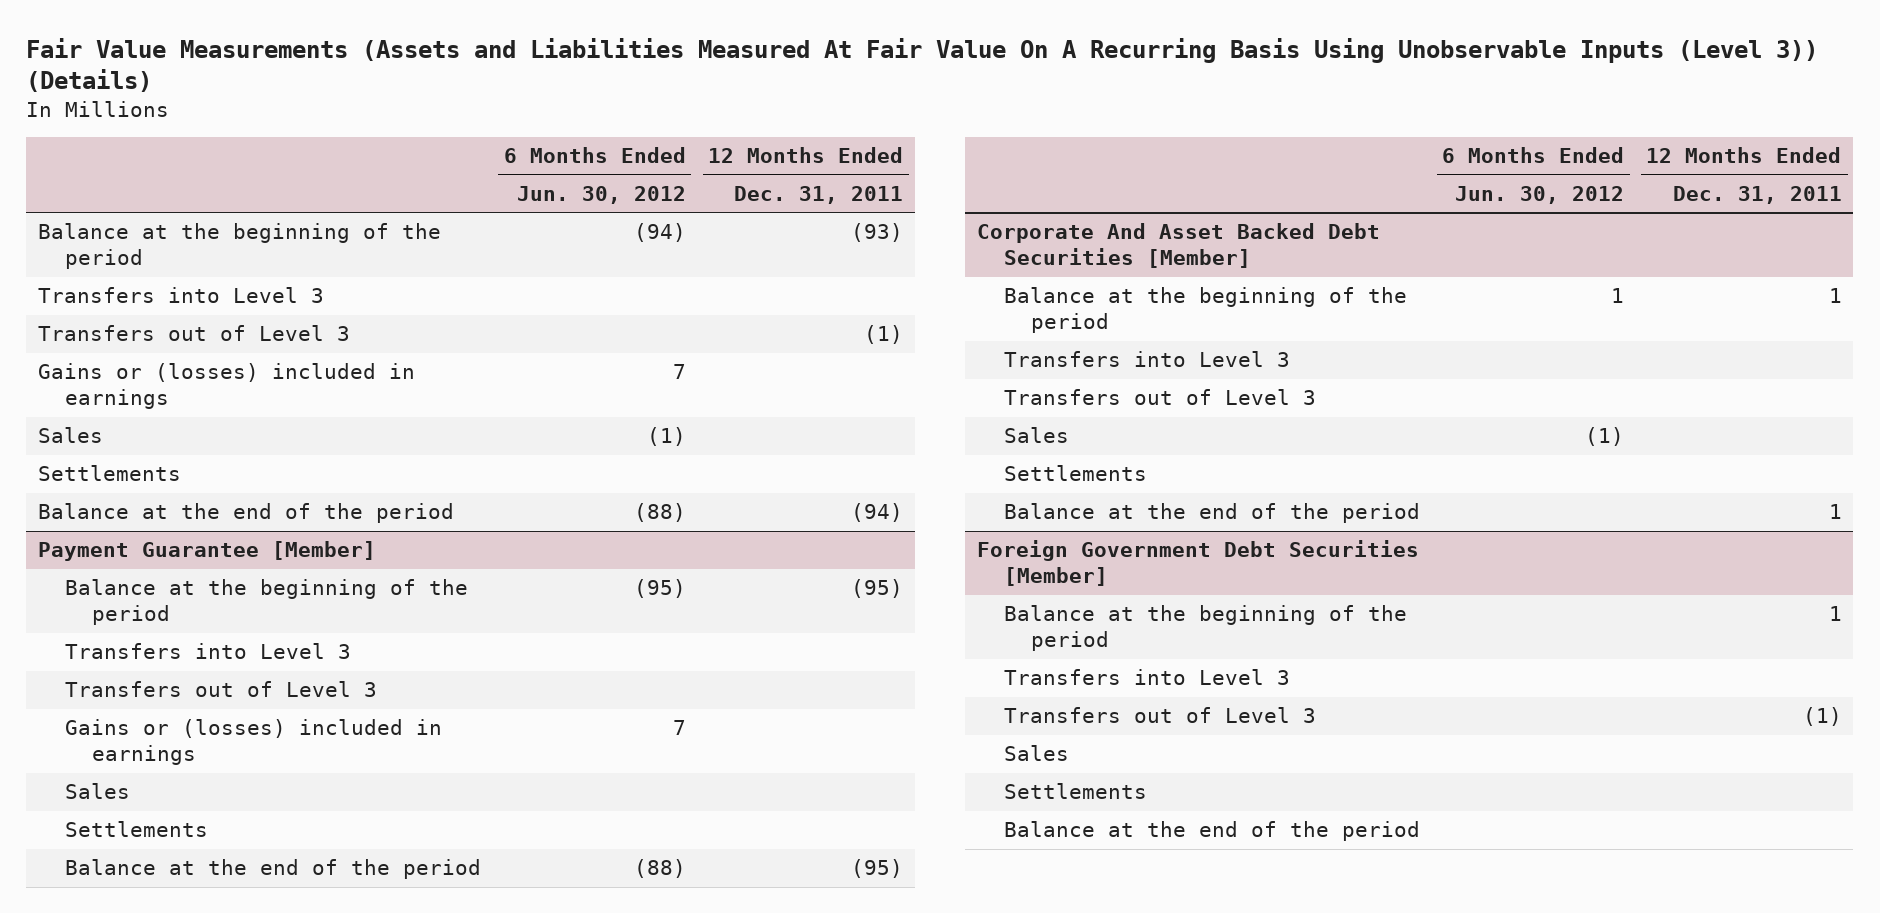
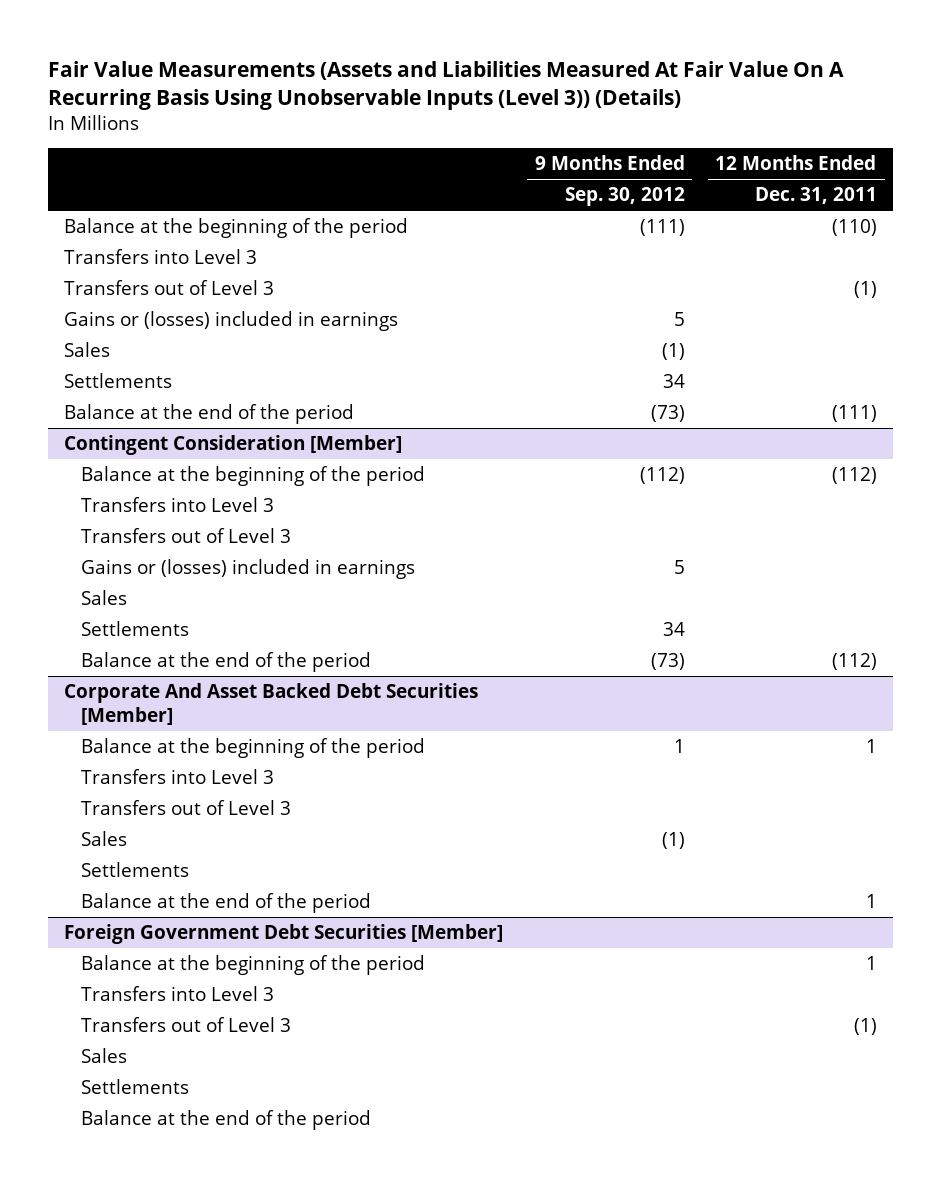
- | 6 Months Ended Jun. 30, 2012 | 12 Months Ended Dec. 31, 2011
+ | 9 Months Ended Sep. 30, 2012 | 12 Months Ended Dec. 31, 2011
- Balance at the beginning of the period | (94) | (93)
+ Balance at the beginning of the period | (111) | (110)
- Balance at the end of the period | (88) | (94)
- Payment Guarantee [Member]
- Balance at the beginning of the period | (95) | (95)
+ Balance at the end of the period | (73) | (111)
+ Contingent Consideration [Member]
+ Balance at the beginning of the period | (112) | (112)
- Balance at the end of the period | (88) | (95)
+ Balance at the end of the period | (73) | (112)

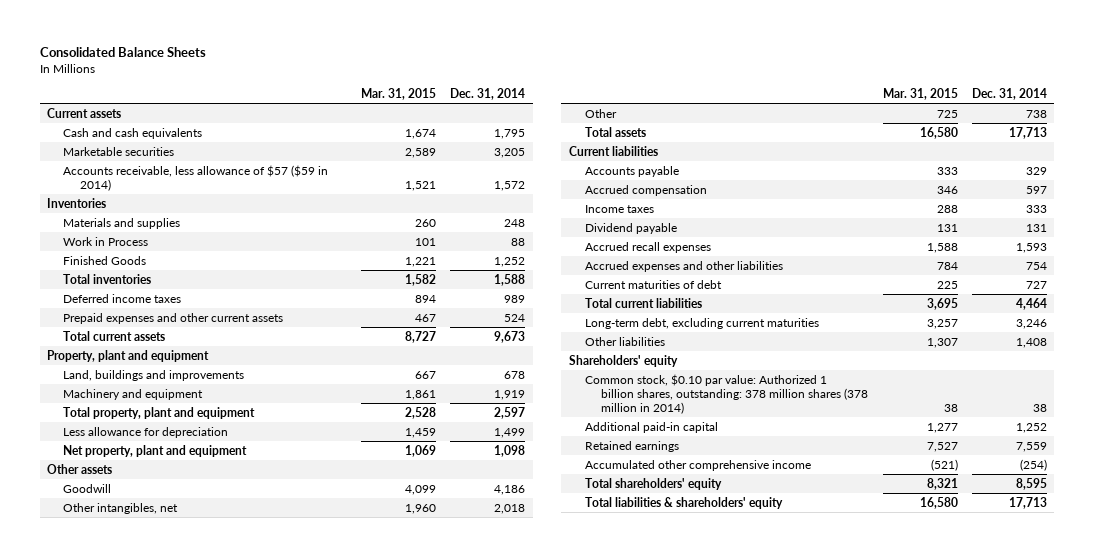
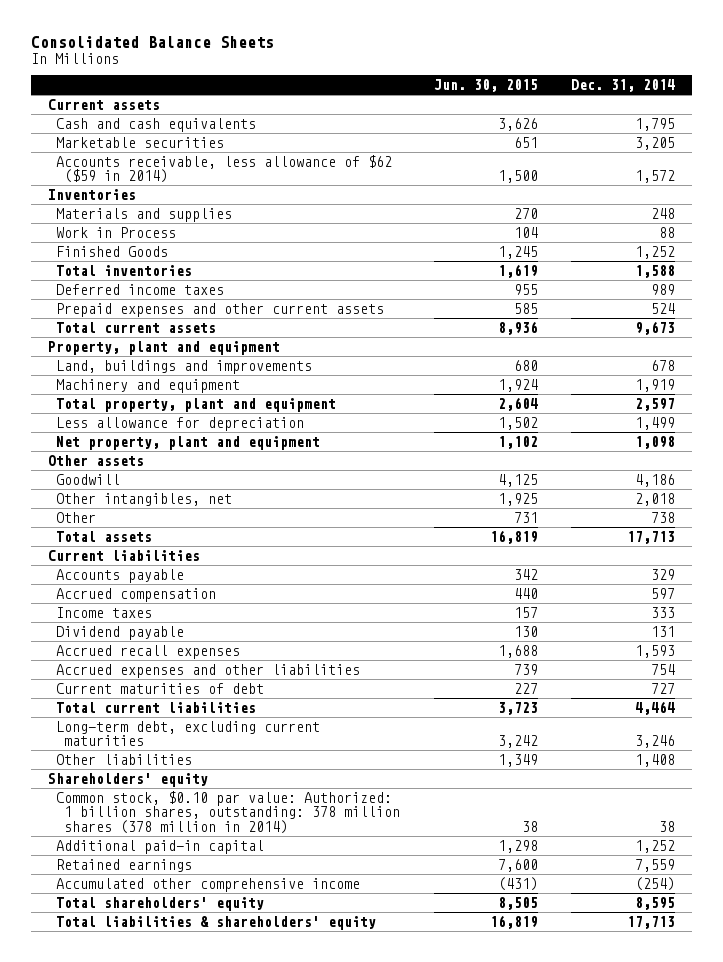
- | Mar. 31, 2015 | Dec. 31, 2014
+ | Jun. 30, 2015 | Dec. 31, 2014
- Accounts receivable, less allowance of $57 ($59 in 2014) | 1,521 | 1,572
+ Accounts receivable, less allowance of $62 ($59 in 2014) | 1,500 | 1,572
- Common stock, $0.10 par value: Authorized 1 billion shares, outstanding: 378 million shares (378 million in 2014) | 38 | 38
+ Common stock, $0.10 par value: Authorized: 1 billion shares, outstanding: 378 million shares (378 million in 2014) | 38 | 38

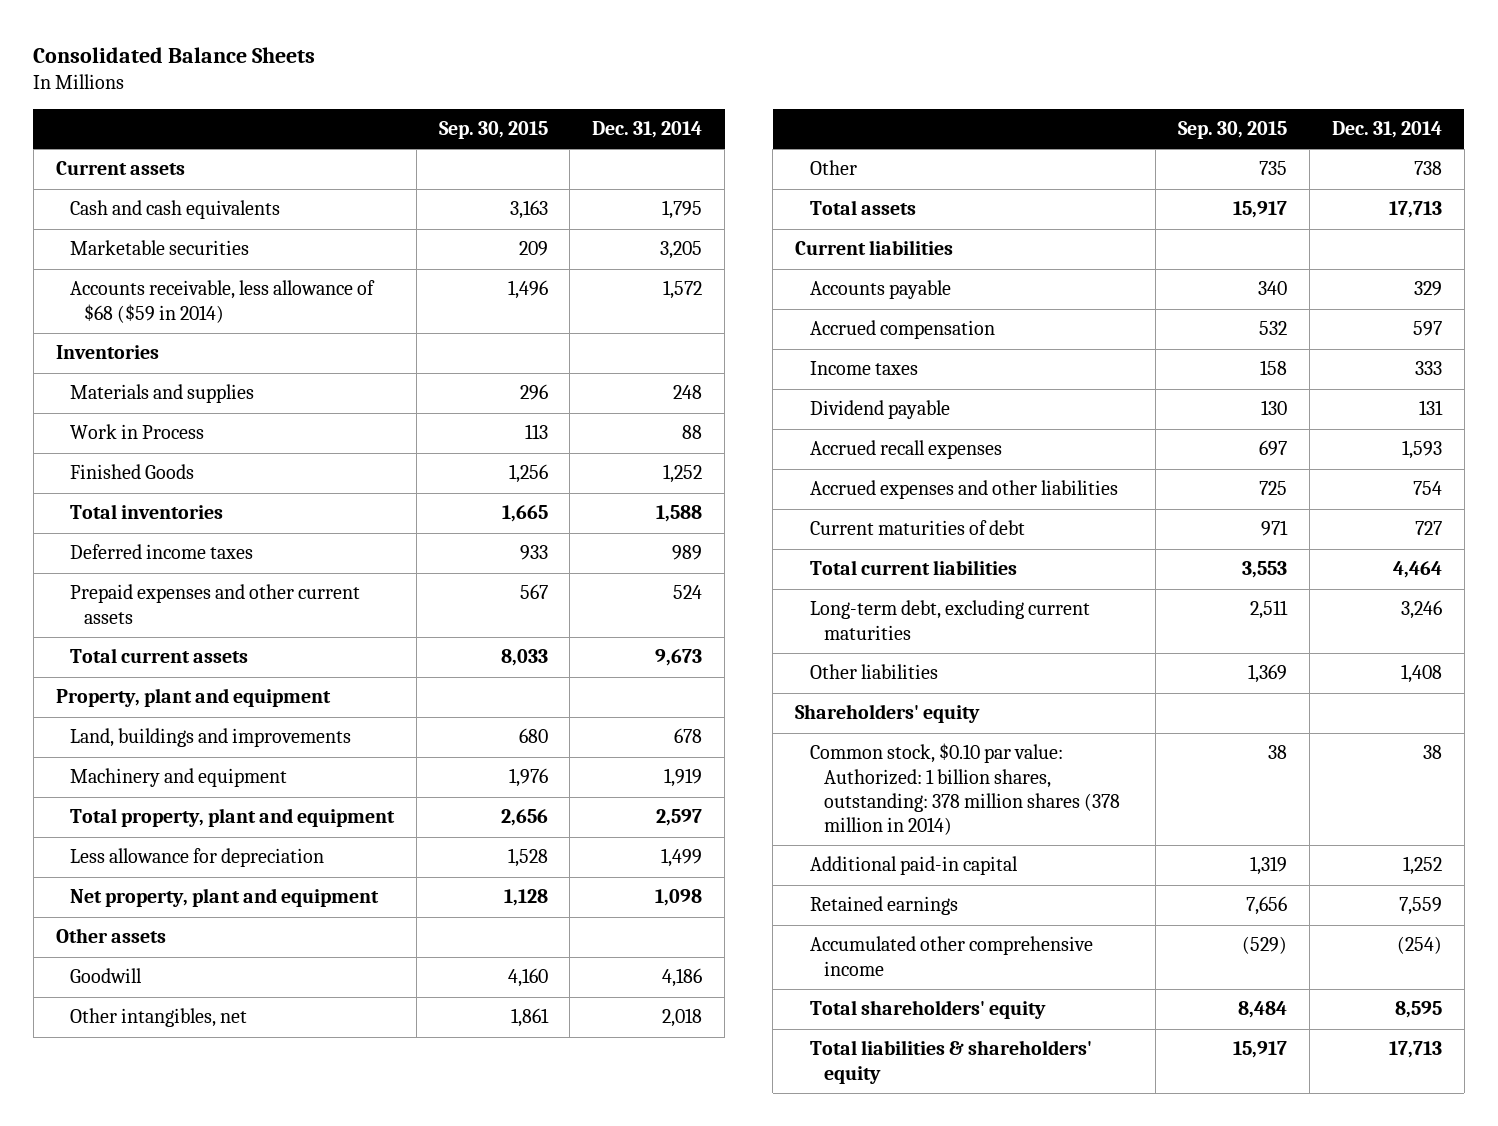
- | Jun. 30, 2015 | Dec. 31, 2014
+ | Sep. 30, 2015 | Dec. 31, 2014
- Accounts receivable, less allowance of $62 ($59 in 2014) | 1,500 | 1,572
+ Accounts receivable, less allowance of $68 ($59 in 2014) | 1,496 | 1,572

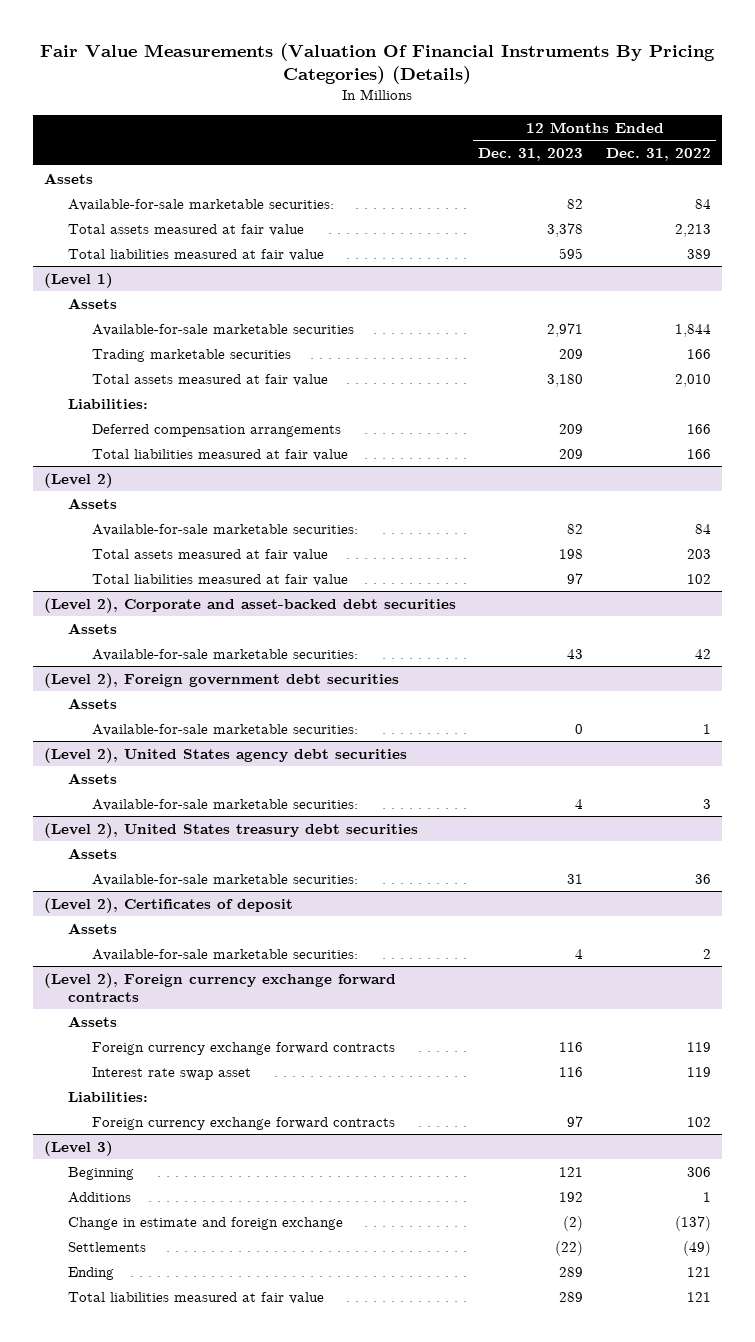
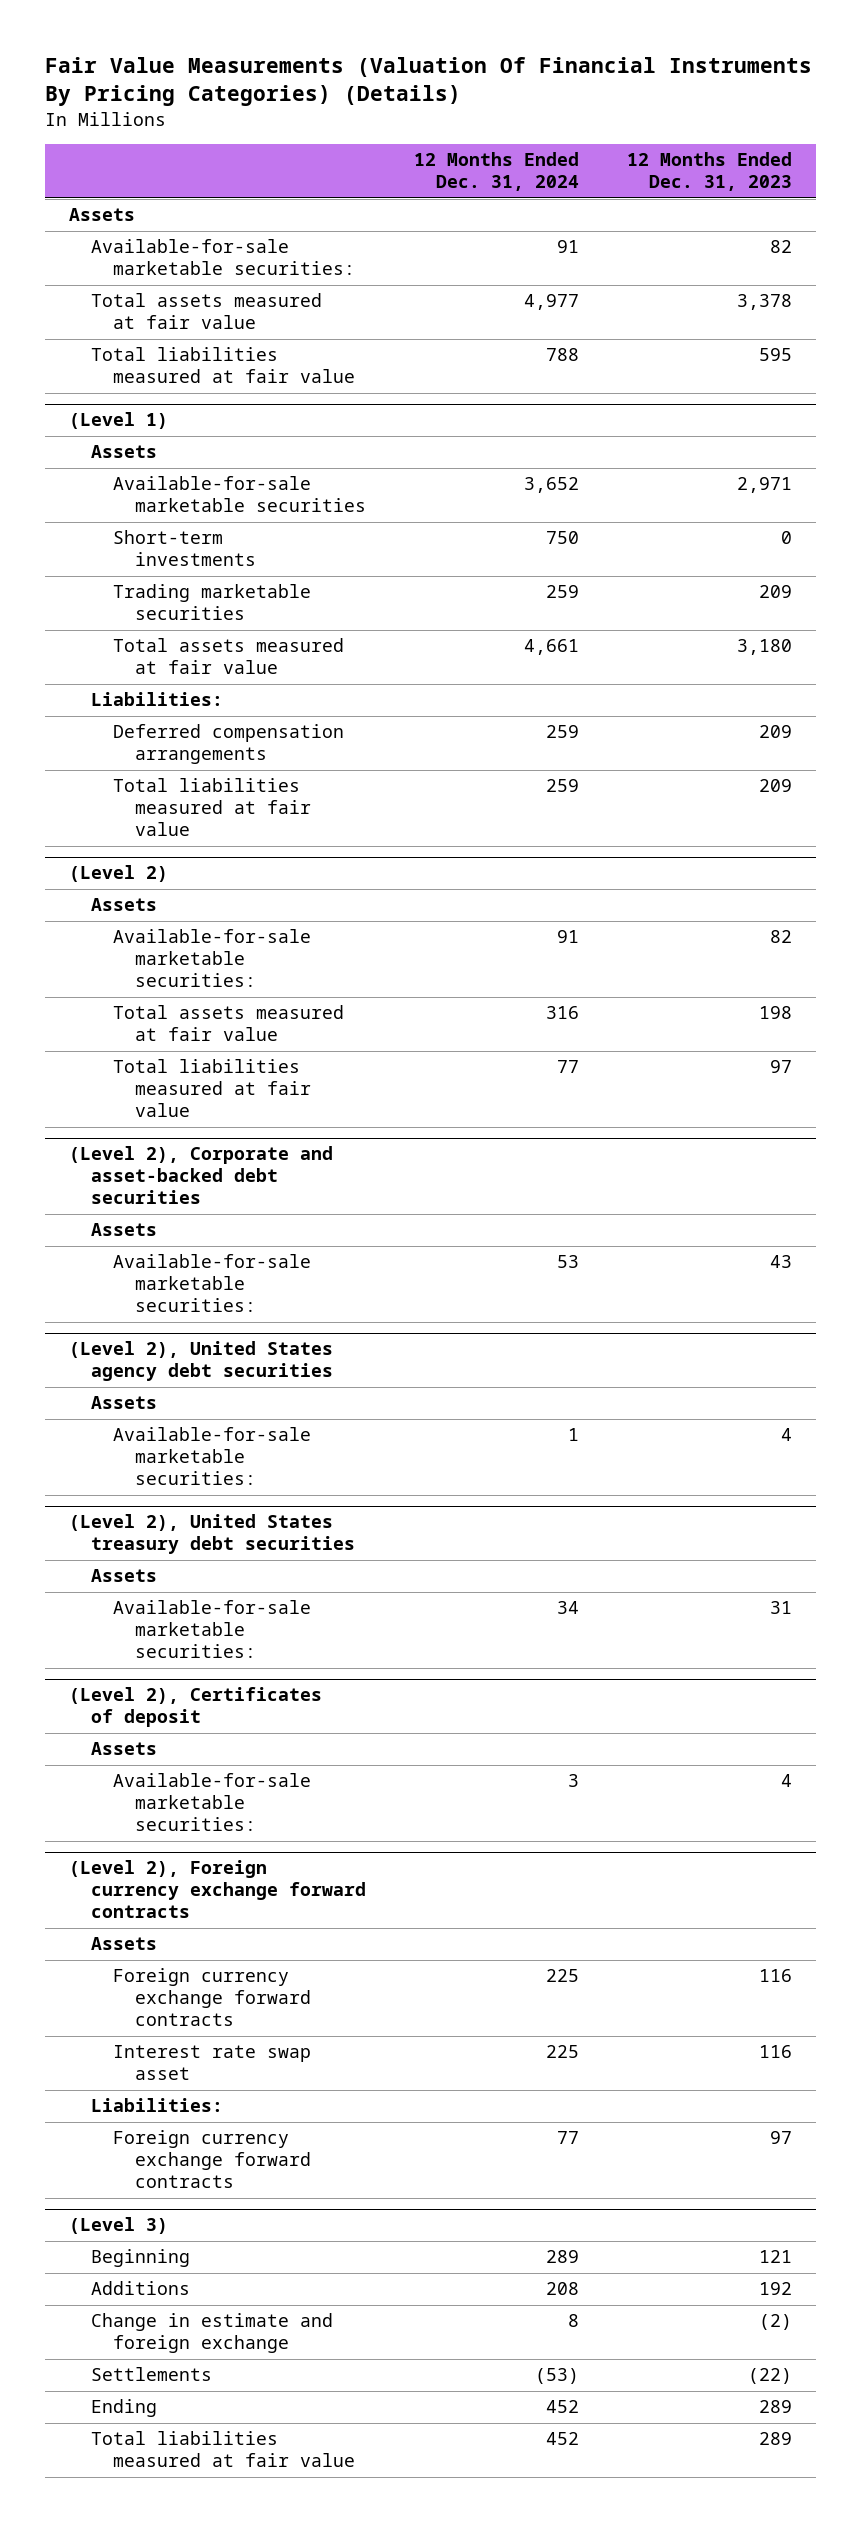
- | 12 Months Ended Dec. 31, 2023 | 12 Months Ended Dec. 31, 2022
+ | 12 Months Ended Dec. 31, 2024 | 12 Months Ended Dec. 31, 2023
@ (Level 1)
+ Short-term investments | 750 | 0
- (Level 2), Foreign government debt securities
- Assets
- Available-for-sale marketable securities: | 0 | 1

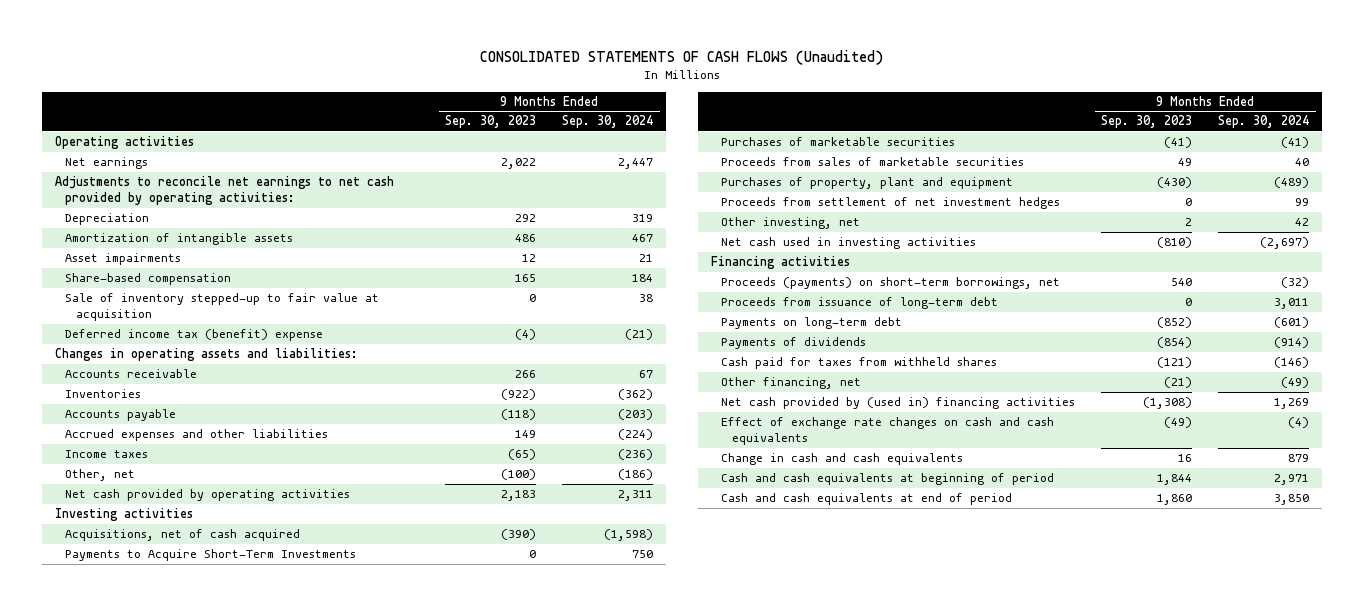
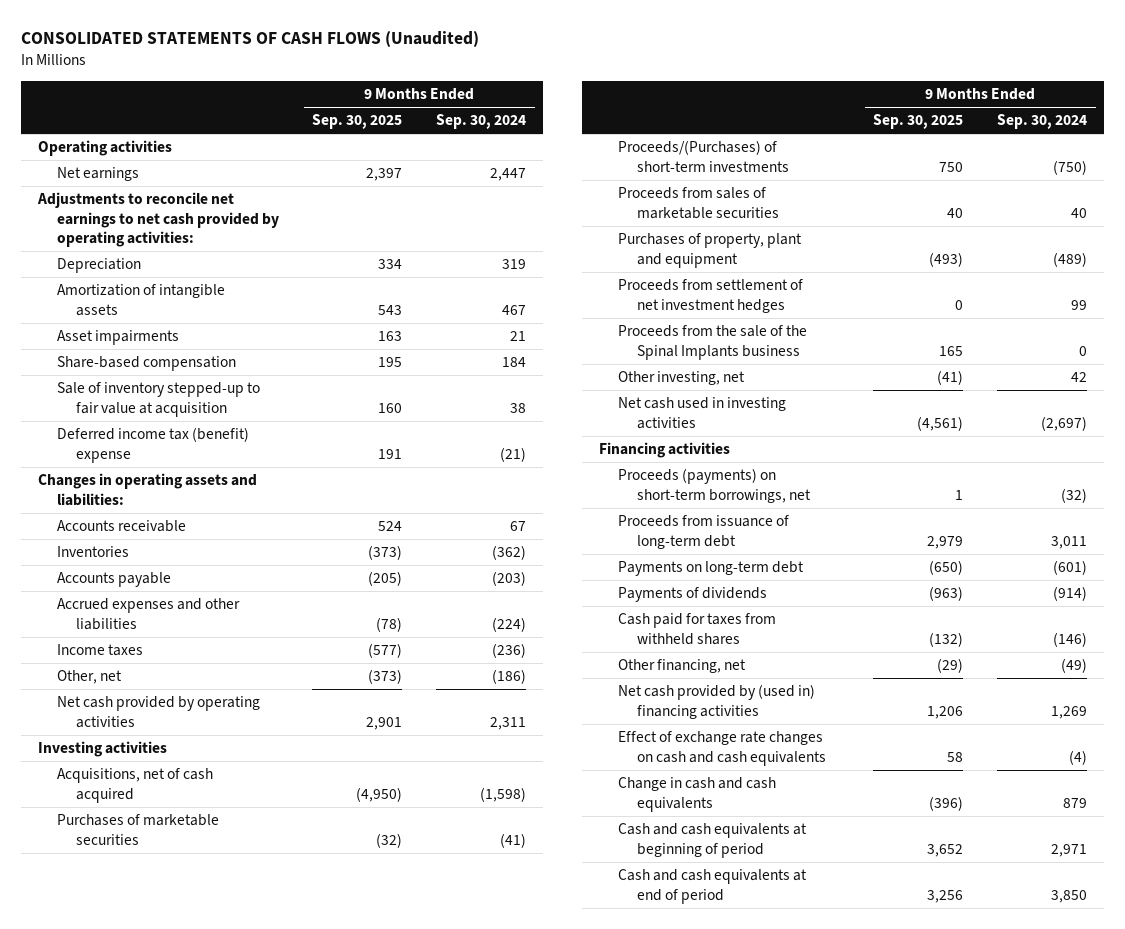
- | 9 Months Ended Sep. 30, 2023 | 9 Months Ended Sep. 30, 2024
+ | 9 Months Ended Sep. 30, 2025 | 9 Months Ended Sep. 30, 2024
- Payments to Acquire Short-Term Investments | 0 | 750
+ Proceeds/(Purchases) of short-term investments | 750 | (750)
+ Proceeds from the sale of the Spinal Implants business | 165 | 0

